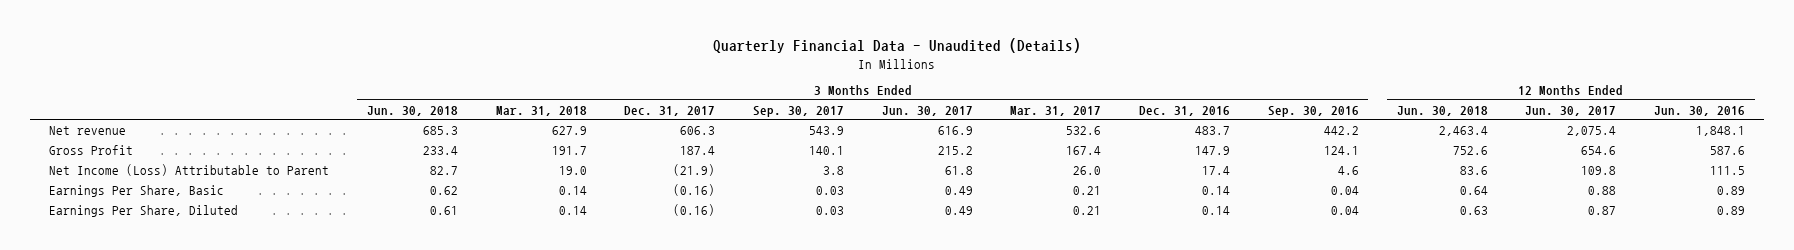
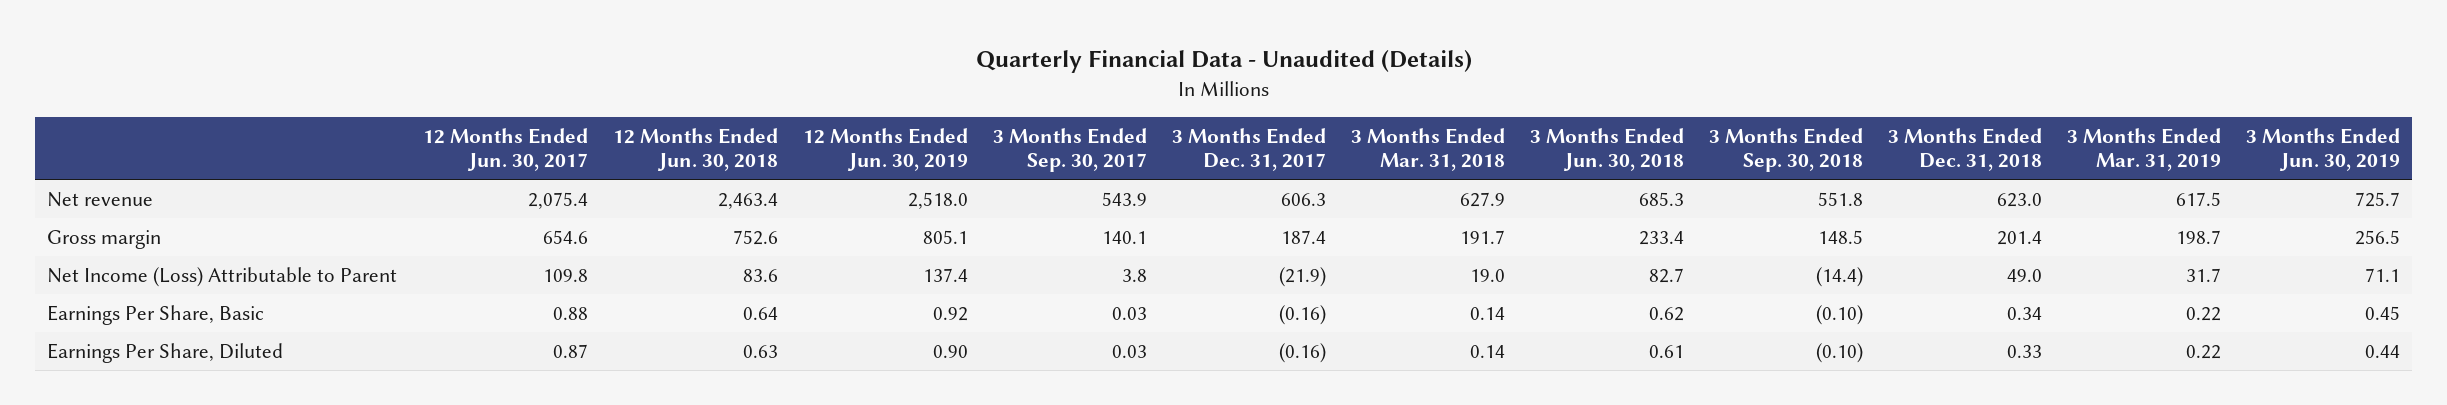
- | 3 Months Ended Jun. 30, 2018 | 3 Months Ended Mar. 31, 2018 | 3 Months Ended Dec. 31, 2017 | 3 Months Ended Sep. 30, 2017 | 3 Months Ended Jun. 30, 2017 | 3 Months Ended Mar. 31, 2017 | 3 Months Ended Dec. 31, 2016 | 3 Months Ended Sep. 30, 2016 | 12 Months Ended Jun. 30, 2018 | 12 Months Ended Jun. 30, 2017 | 12 Months Ended Jun. 30, 2016
+ | 12 Months Ended Jun. 30, 2017 | 12 Months Ended Jun. 30, 2018 | 12 Months Ended Jun. 30, 2019 | 3 Months Ended Sep. 30, 2017 | 3 Months Ended Dec. 31, 2017 | 3 Months Ended Mar. 31, 2018 | 3 Months Ended Jun. 30, 2018 | 3 Months Ended Sep. 30, 2018 | 3 Months Ended Dec. 31, 2018 | 3 Months Ended Mar. 31, 2019 | 3 Months Ended Jun. 30, 2019
- Gross Profit | 233.4 | 191.7 | 187.4 | 140.1 | 215.2 | 167.4 | 147.9 | 124.1 | 752.6 | 654.6 | 587.6
+ Gross margin | 654.6 | 752.6 | 805.1 | 140.1 | 187.4 | 191.7 | 233.4 | 148.5 | 201.4 | 198.7 | 256.5

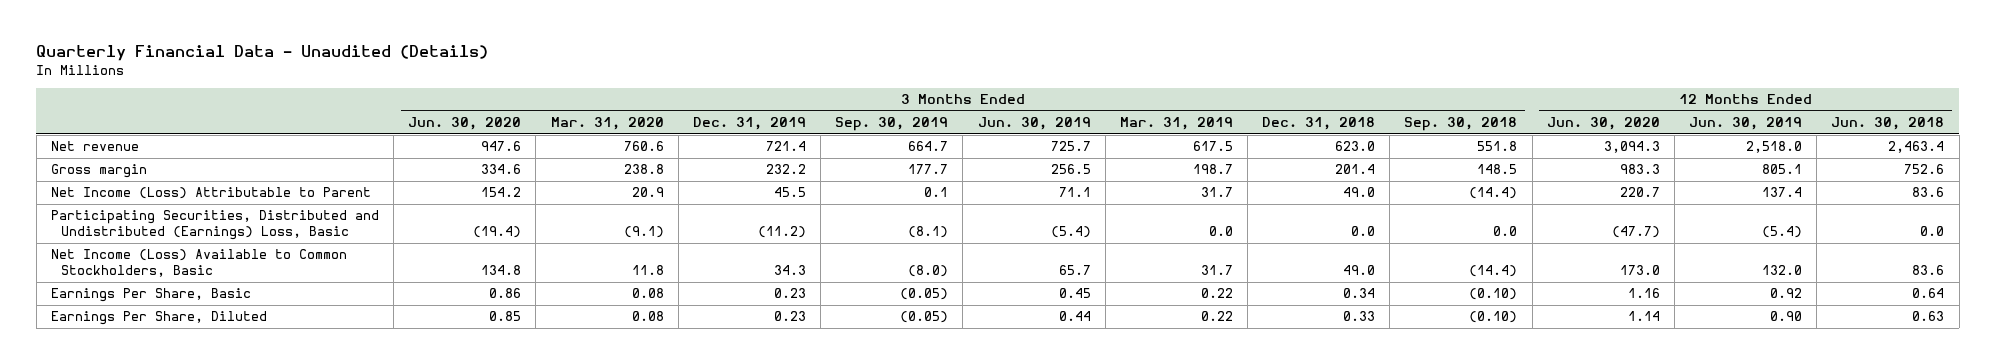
- | 12 Months Ended Jun. 30, 2017 | 12 Months Ended Jun. 30, 2018 | 12 Months Ended Jun. 30, 2019 | 3 Months Ended Sep. 30, 2017 | 3 Months Ended Dec. 31, 2017 | 3 Months Ended Mar. 31, 2018 | 3 Months Ended Jun. 30, 2018 | 3 Months Ended Sep. 30, 2018 | 3 Months Ended Dec. 31, 2018 | 3 Months Ended Mar. 31, 2019 | 3 Months Ended Jun. 30, 2019
+ | 3 Months Ended Jun. 30, 2020 | 3 Months Ended Mar. 31, 2020 | 3 Months Ended Dec. 31, 2019 | 3 Months Ended Sep. 30, 2019 | 3 Months Ended Jun. 30, 2019 | 3 Months Ended Mar. 31, 2019 | 3 Months Ended Dec. 31, 2018 | 3 Months Ended Sep. 30, 2018 | 12 Months Ended Jun. 30, 2020 | 12 Months Ended Jun. 30, 2019 | 12 Months Ended Jun. 30, 2018
+ Participating Securities, Distributed and Undistributed (Earnings) Loss, Basic | (19.4) | (9.1) | (11.2) | (8.1) | (5.4) | 0.0 | 0.0 | 0.0 | (47.7) | (5.4) | 0.0
+ Net Income (Loss) Available to Common Stockholders, Basic | 134.8 | 11.8 | 34.3 | (8.0) | 65.7 | 31.7 | 49.0 | (14.4) | 173.0 | 132.0 | 83.6

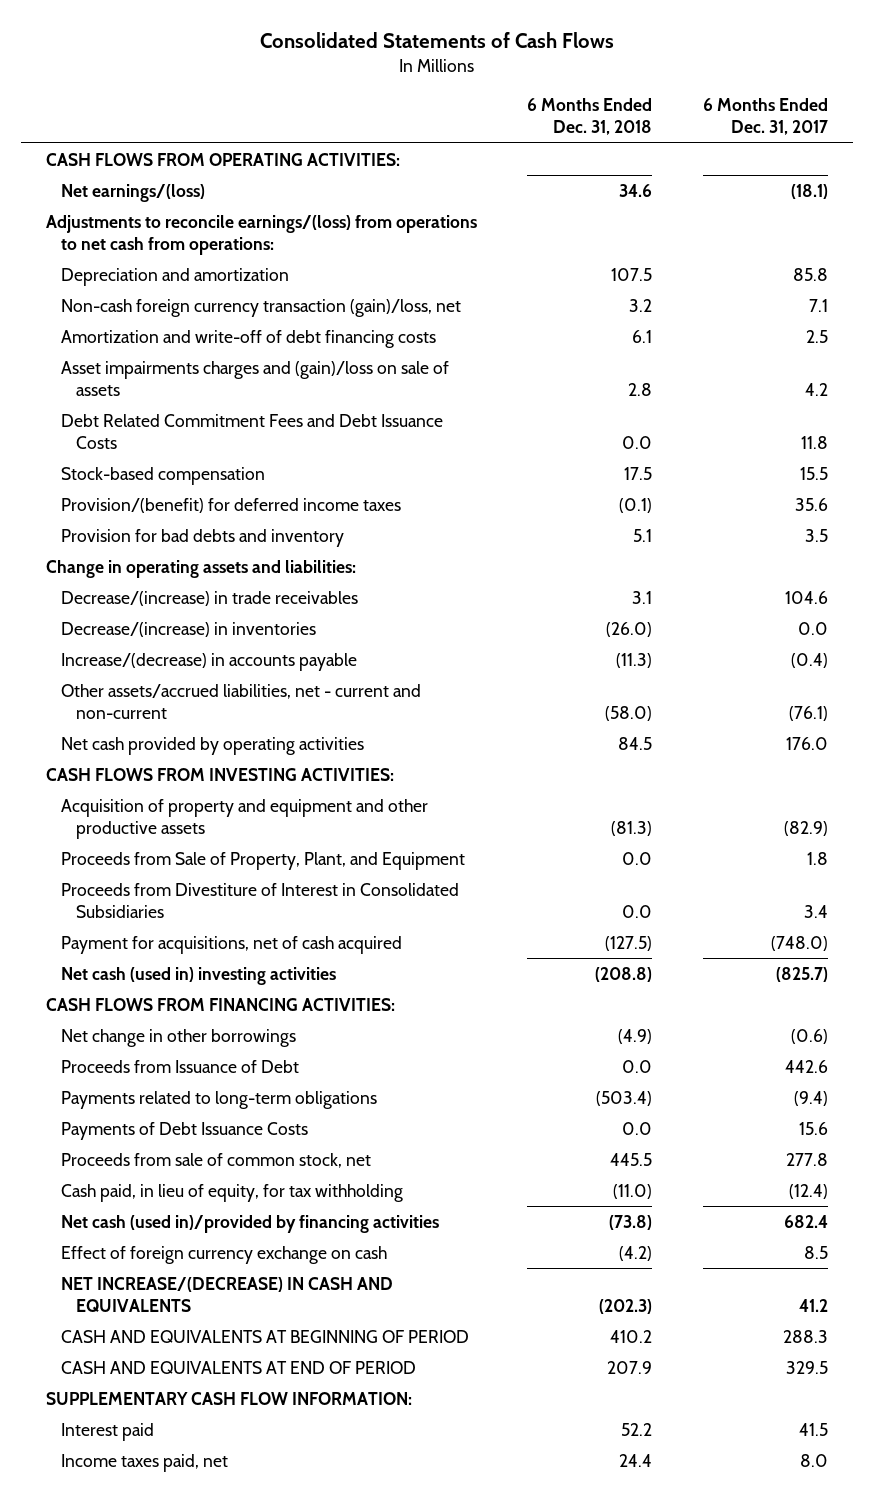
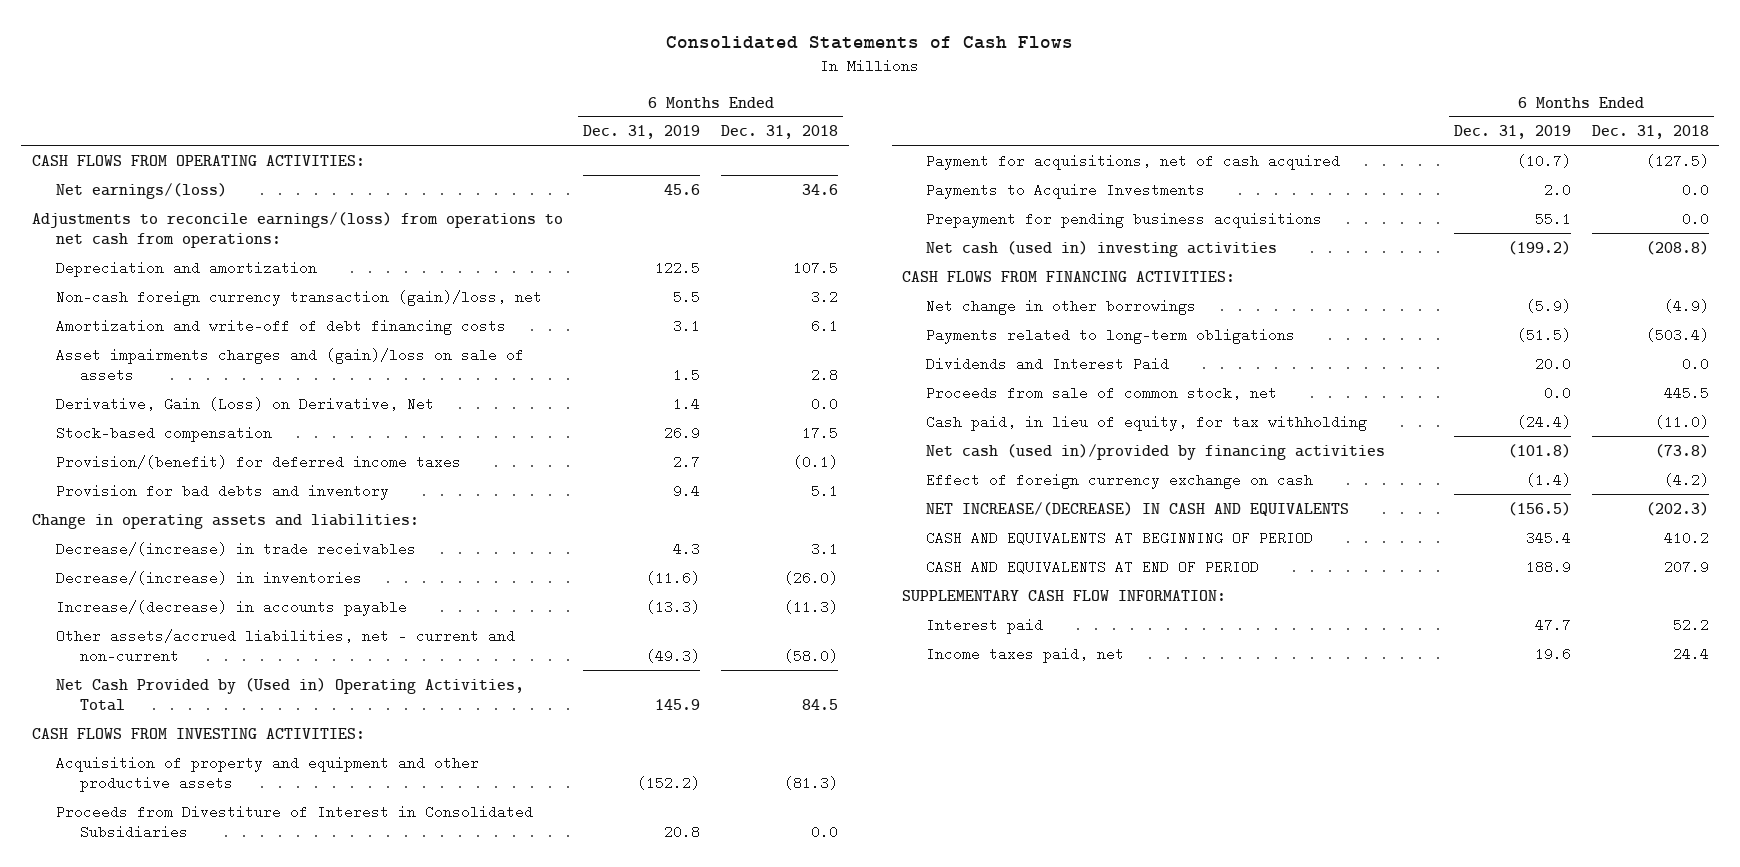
- | 6 Months Ended Dec. 31, 2018 | 6 Months Ended Dec. 31, 2017
+ | 6 Months Ended Dec. 31, 2019 | 6 Months Ended Dec. 31, 2018
- Debt Related Commitment Fees and Debt Issuance Costs | 0.0 | 11.8
+ Derivative, Gain (Loss) on Derivative, Net | 1.4 | 0.0
- Net cash provided by operating activities | 84.5 | 176.0
+ Net Cash Provided by (Used in) Operating Activities, Total | 145.9 | 84.5
- Proceeds from Sale of Property, Plant, and Equipment | 0.0 | 1.8
+ Payments to Acquire Investments | 2.0 | 0.0
+ Prepayment for pending business acquisitions | 55.1 | 0.0
- Proceeds from Issuance of Debt | 0.0 | 442.6
- Payments of Debt Issuance Costs | 0.0 | 15.6
+ Dividends and Interest Paid | 20.0 | 0.0

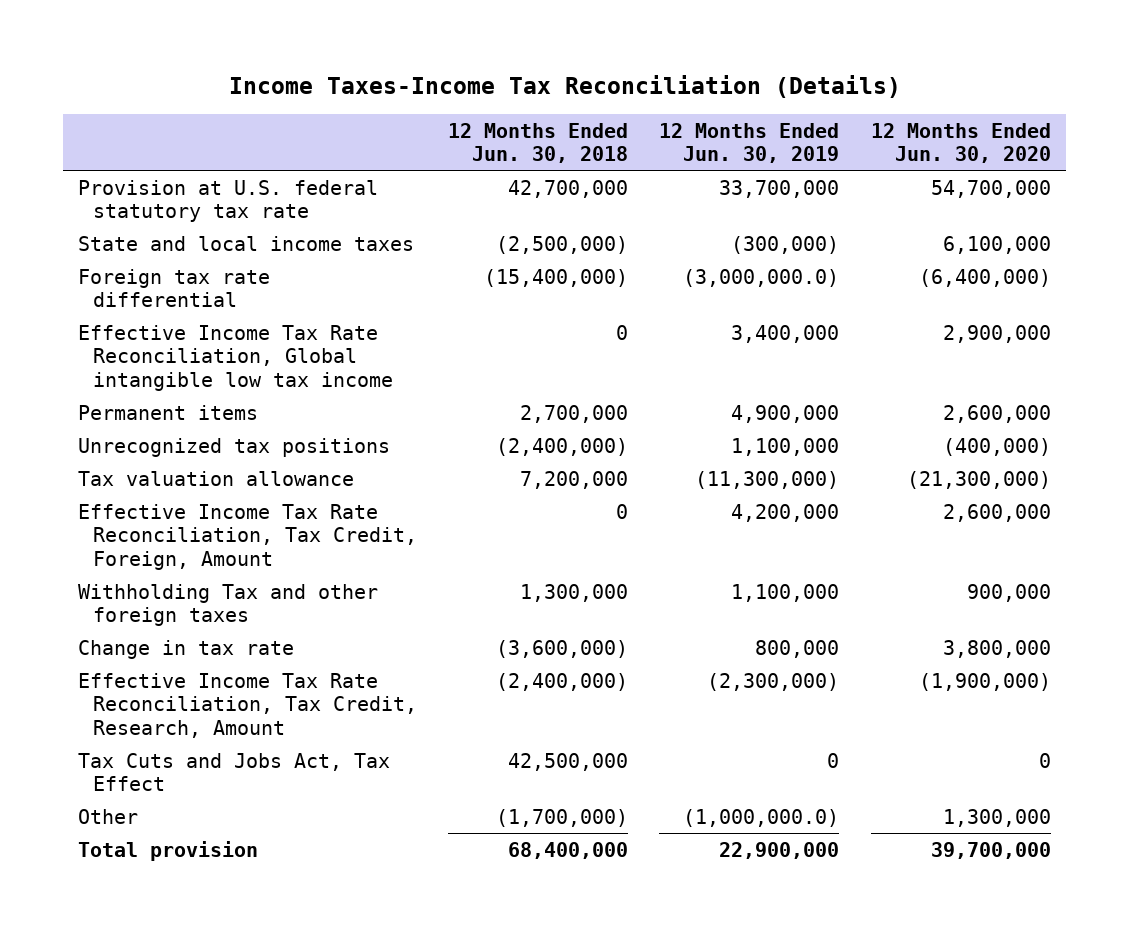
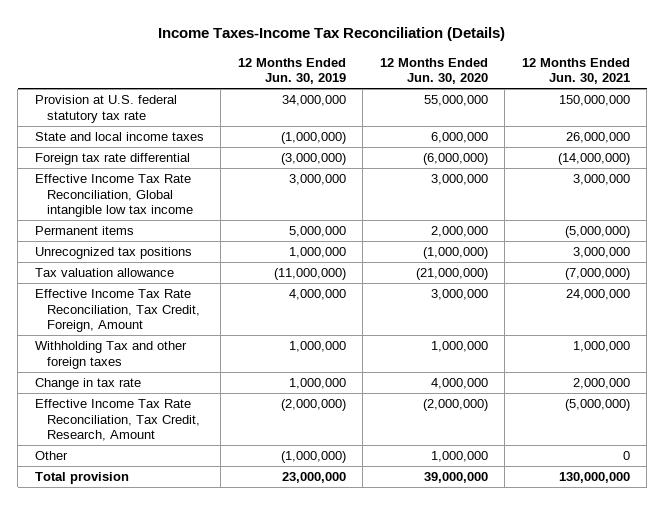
- | 12 Months Ended Jun. 30, 2018 | 12 Months Ended Jun. 30, 2019 | 12 Months Ended Jun. 30, 2020
+ | 12 Months Ended Jun. 30, 2019 | 12 Months Ended Jun. 30, 2020 | 12 Months Ended Jun. 30, 2021
- Provision at U.S. federal statutory tax rate | 42,700,000 | 33,700,000 | 54,700,000
- State and local income taxes | (2,500,000) | (300,000) | 6,100,000
- Foreign tax rate differential | (15,400,000) | (3,000,000.0) | (6,400,000)
- Effective Income Tax Rate Reconciliation, Global intangible low tax income | 0 | 3,400,000 | 2,900,000
- Permanent items | 2,700,000 | 4,900,000 | 2,600,000
- Unrecognized tax positions | (2,400,000) | 1,100,000 | (400,000)
- Tax valuation allowance | 7,200,000 | (11,300,000) | (21,300,000)
- Effective Income Tax Rate Reconciliation, Tax Credit, Foreign, Amount | 0 | 4,200,000 | 2,600,000
- Withholding Tax and other foreign taxes | 1,300,000 | 1,100,000 | 900,000
- Change in tax rate | (3,600,000) | 800,000 | 3,800,000
- Effective Income Tax Rate Reconciliation, Tax Credit, Research, Amount | (2,400,000) | (2,300,000) | (1,900,000)
- Tax Cuts and Jobs Act, Tax Effect | 42,500,000 | 0 | 0
- Other | (1,700,000) | (1,000,000.0) | 1,300,000
- Total provision | 68,400,000 | 22,900,000 | 39,700,000
+ Provision at U.S. federal statutory tax rate | 34,000,000 | 55,000,000 | 150,000,000
+ State and local income taxes | (1,000,000) | 6,000,000 | 26,000,000
+ Foreign tax rate differential | (3,000,000) | (6,000,000) | (14,000,000)
+ Effective Income Tax Rate Reconciliation, Global intangible low tax income | 3,000,000 | 3,000,000 | 3,000,000
+ Permanent items | 5,000,000 | 2,000,000 | (5,000,000)
+ Unrecognized tax positions | 1,000,000 | (1,000,000) | 3,000,000
+ Tax valuation allowance | (11,000,000) | (21,000,000) | (7,000,000)
+ Effective Income Tax Rate Reconciliation, Tax Credit, Foreign, Amount | 4,000,000 | 3,000,000 | 24,000,000
+ Withholding Tax and other foreign taxes | 1,000,000 | 1,000,000 | 1,000,000
+ Change in tax rate | 1,000,000 | 4,000,000 | 2,000,000
+ Effective Income Tax Rate Reconciliation, Tax Credit, Research, Amount | (2,000,000) | (2,000,000) | (5,000,000)
+ Other | (1,000,000) | 1,000,000 | 0
+ Total provision | 23,000,000 | 39,000,000 | 130,000,000

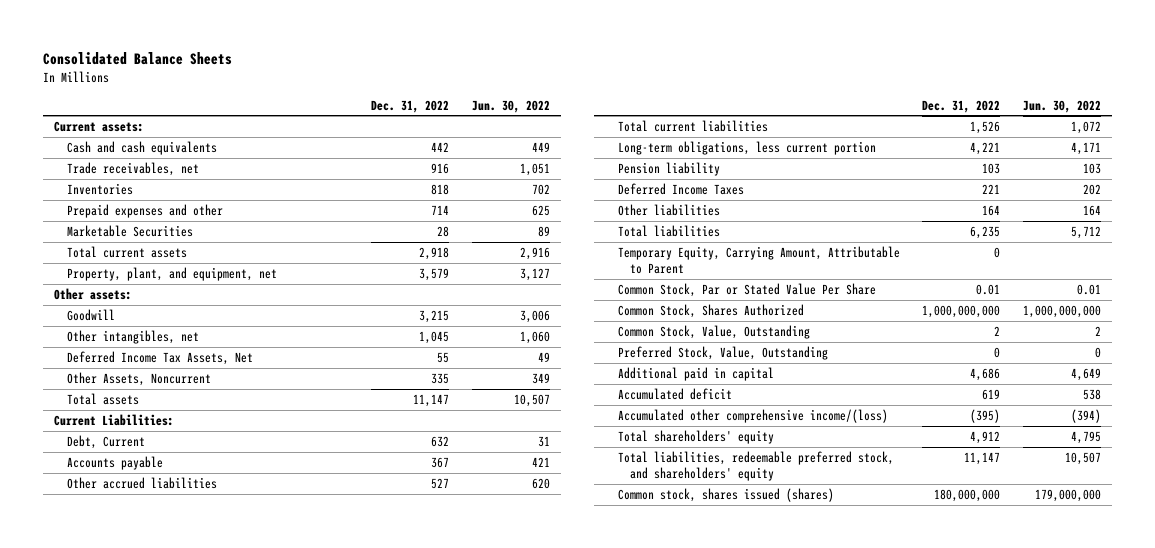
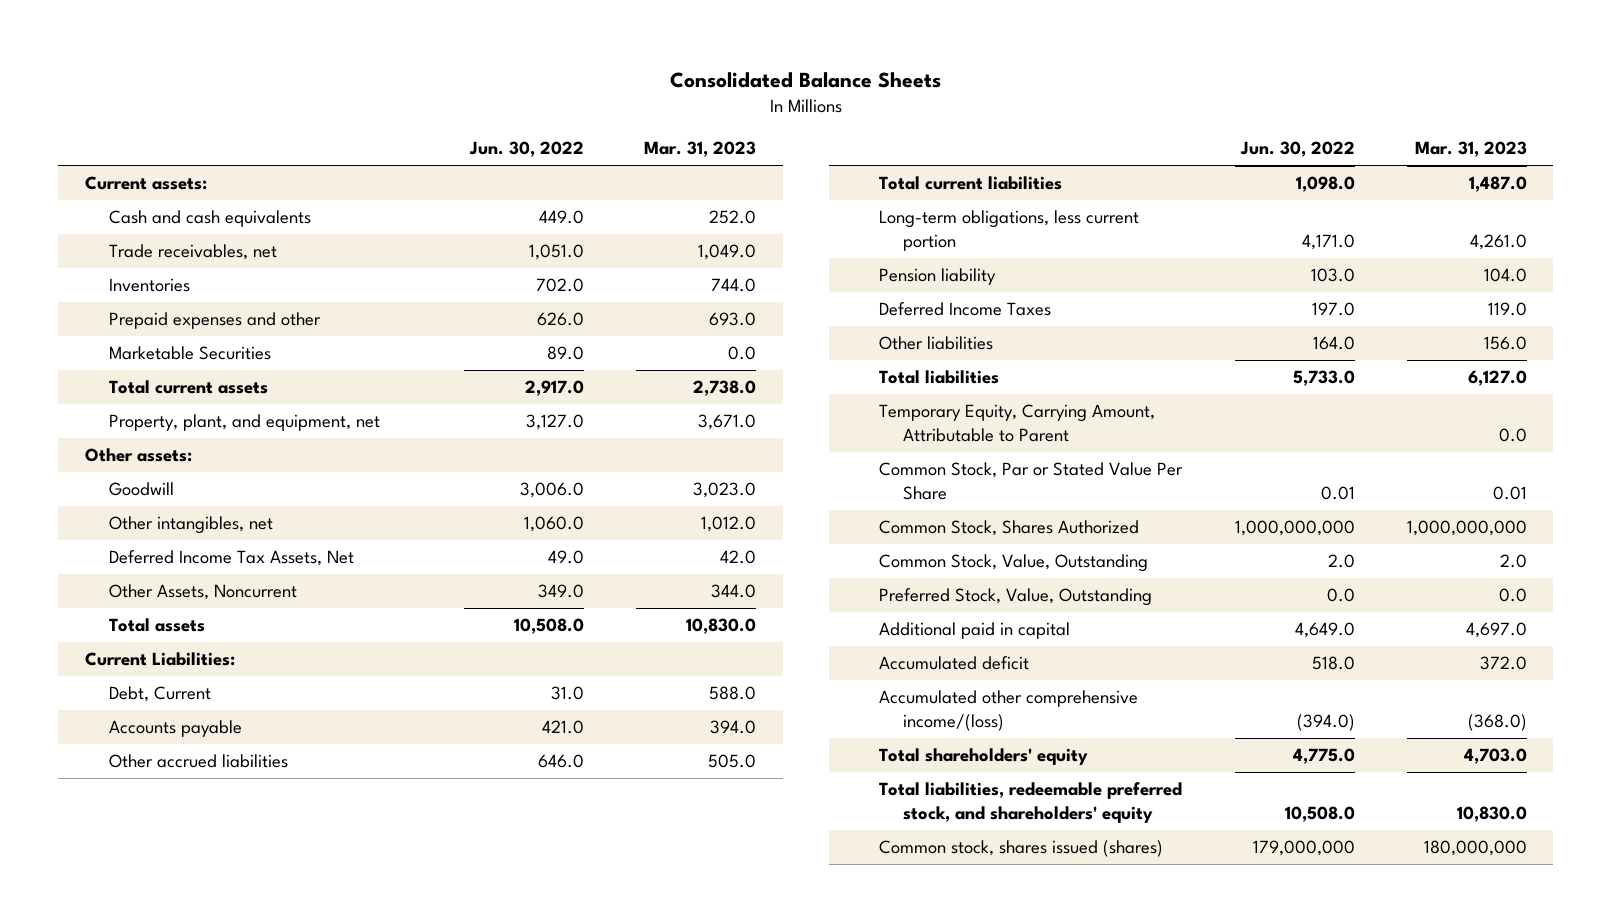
- | Dec. 31, 2022 | Jun. 30, 2022
+ | Jun. 30, 2022 | Mar. 31, 2023
- Cash and cash equivalents | 442 | 449
- Trade receivables, net | 916 | 1,051
- Inventories | 818 | 702
- Prepaid expenses and other | 714 | 625
- Marketable Securities | 28 | 89
- Total current assets | 2,918 | 2,916
- Property, plant, and equipment, net | 3,579 | 3,127
+ Cash and cash equivalents | 449.0 | 252.0
+ Trade receivables, net | 1,051.0 | 1,049.0
+ Inventories | 702.0 | 744.0
+ Prepaid expenses and other | 626.0 | 693.0
+ Marketable Securities | 89.0 | 0.0
+ Total current assets | 2,917.0 | 2,738.0
+ Property, plant, and equipment, net | 3,127.0 | 3,671.0
- Goodwill | 3,215 | 3,006
- Other intangibles, net | 1,045 | 1,060
- Deferred Income Tax Assets, Net | 55 | 49
- Other Assets, Noncurrent | 335 | 349
- Total assets | 11,147 | 10,507
+ Goodwill | 3,006.0 | 3,023.0
+ Other intangibles, net | 1,060.0 | 1,012.0
+ Deferred Income Tax Assets, Net | 49.0 | 42.0
+ Other Assets, Noncurrent | 349.0 | 344.0
+ Total assets | 10,508.0 | 10,830.0
- Debt, Current | 632 | 31
- Accounts payable | 367 | 421
- Other accrued liabilities | 527 | 620
- Total current liabilities | 1,526 | 1,072
- Long-term obligations, less current portion | 4,221 | 4,171
- Pension liability | 103 | 103
- Deferred Income Taxes | 221 | 202
- Other liabilities | 164 | 164
- Total liabilities | 6,235 | 5,712
+ Debt, Current | 31.0 | 588.0
+ Accounts payable | 421.0 | 394.0
+ Other accrued liabilities | 646.0 | 505.0
+ Total current liabilities | 1,098.0 | 1,487.0
+ Long-term obligations, less current portion | 4,171.0 | 4,261.0
+ Pension liability | 103.0 | 104.0
+ Deferred Income Taxes | 197.0 | 119.0
+ Other liabilities | 164.0 | 156.0
+ Total liabilities | 5,733.0 | 6,127.0
- Common Stock, Value, Outstanding | 2 | 2
- Preferred Stock, Value, Outstanding | 0 | 0
- Additional paid in capital | 4,686 | 4,649
- Accumulated deficit | 619 | 538
- Accumulated other comprehensive income/(loss) | (395) | (394)
- Total shareholders' equity | 4,912 | 4,795
- Total liabilities, redeemable preferred stock, and shareholders' equity | 11,147 | 10,507
+ Common Stock, Value, Outstanding | 2.0 | 2.0
+ Preferred Stock, Value, Outstanding | 0.0 | 0.0
+ Additional paid in capital | 4,649.0 | 4,697.0
+ Accumulated deficit | 518.0 | 372.0
+ Accumulated other comprehensive income/(loss) | (394.0) | (368.0)
+ Total shareholders' equity | 4,775.0 | 4,703.0
+ Total liabilities, redeemable preferred stock, and shareholders' equity | 10,508.0 | 10,830.0

